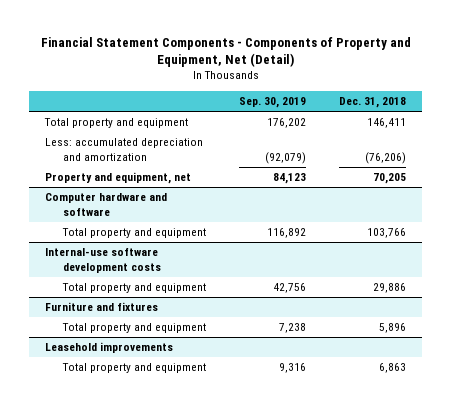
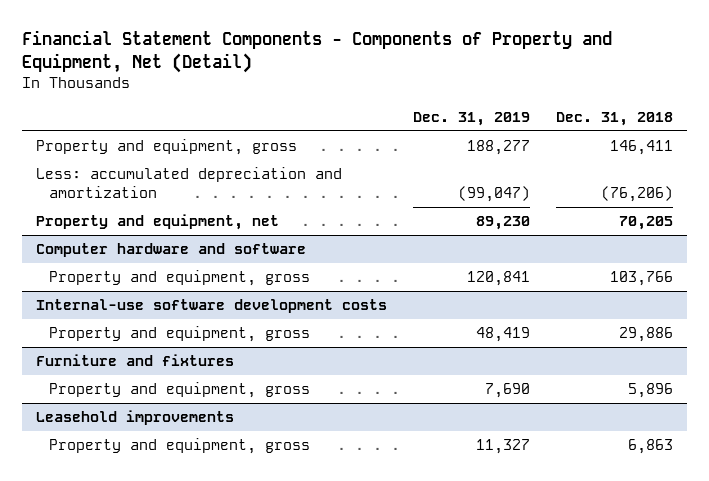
- | Sep. 30, 2019 | Dec. 31, 2018
+ | Dec. 31, 2019 | Dec. 31, 2018
- Total property and equipment | 176,202 | 146,411
+ Property and equipment, gross | 188,277 | 146,411
@ Computer hardware and software
- Total property and equipment | 116,892 | 103,766
+ Property and equipment, gross | 120,841 | 103,766
@ Internal-use software development costs
- Total property and equipment | 42,756 | 29,886
+ Property and equipment, gross | 48,419 | 29,886
@ Furniture and fixtures
- Total property and equipment | 7,238 | 5,896
+ Property and equipment, gross | 7,690 | 5,896
@ Leasehold improvements
- Total property and equipment | 9,316 | 6,863
+ Property and equipment, gross | 11,327 | 6,863

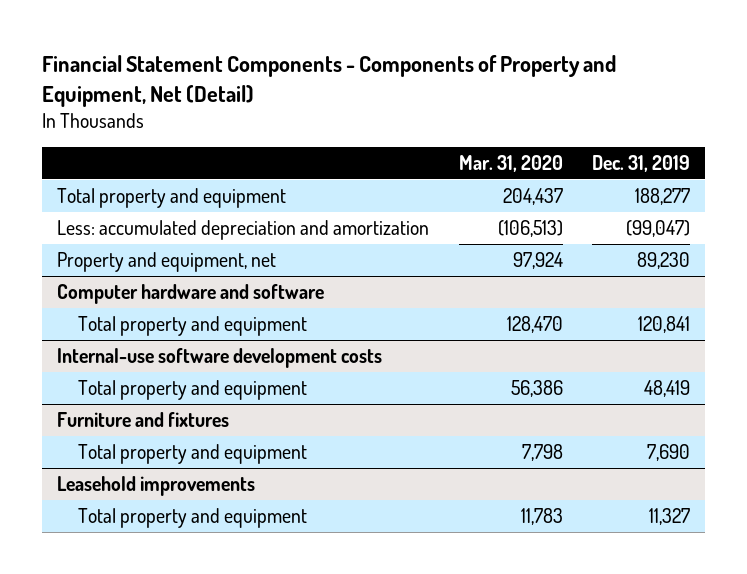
- | Dec. 31, 2019 | Dec. 31, 2018
+ | Mar. 31, 2020 | Dec. 31, 2019
- Property and equipment, gross | 188,277 | 146,411
+ Total property and equipment | 204,437 | 188,277
@ Computer hardware and software
- Property and equipment, gross | 120,841 | 103,766
+ Total property and equipment | 128,470 | 120,841
@ Internal-use software development costs
- Property and equipment, gross | 48,419 | 29,886
+ Total property and equipment | 56,386 | 48,419
@ Furniture and fixtures
- Property and equipment, gross | 7,690 | 5,896
+ Total property and equipment | 7,798 | 7,690
@ Leasehold improvements
- Property and equipment, gross | 11,327 | 6,863
+ Total property and equipment | 11,783 | 11,327

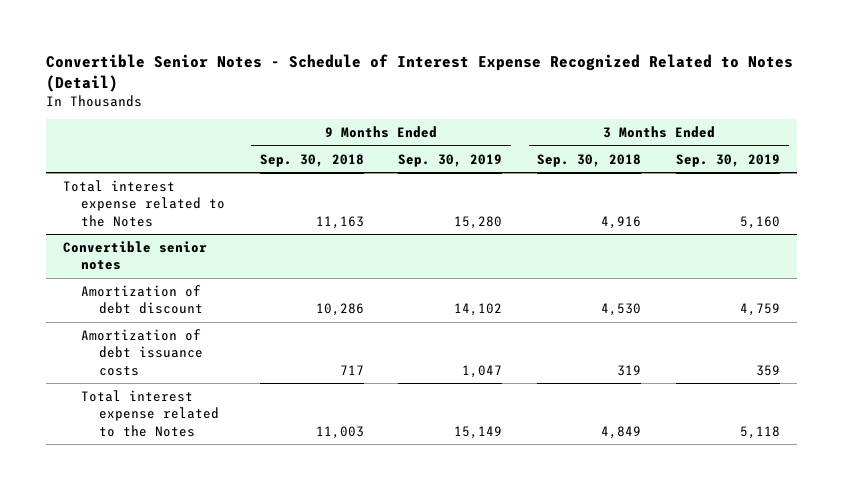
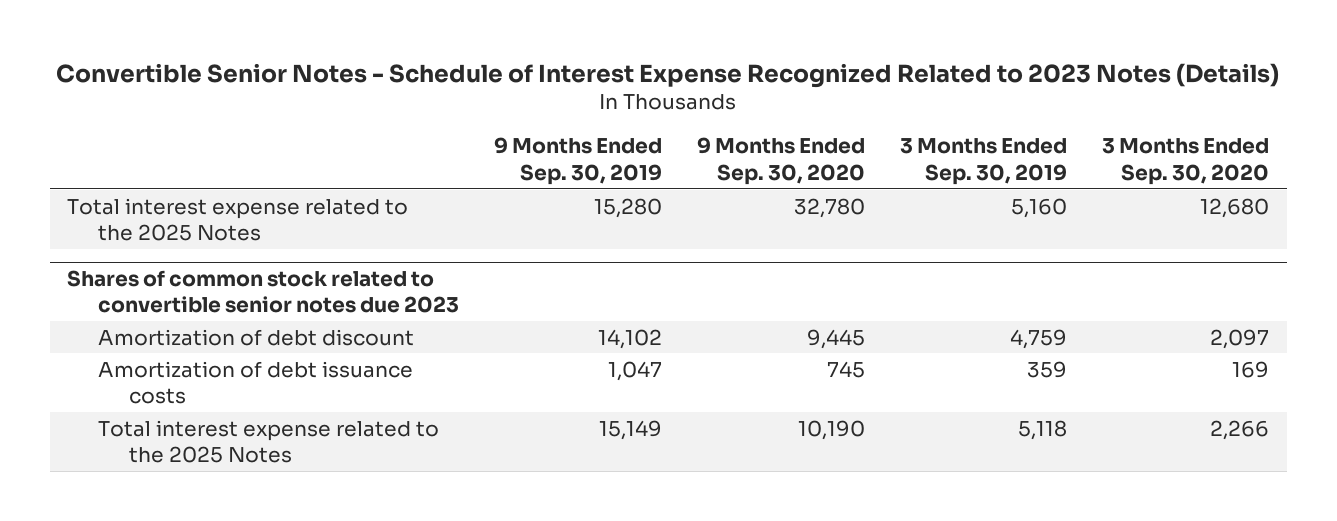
- Convertible Senior Notes - Schedule of Interest Expense Recognized Related to Notes (Detail)
+ Convertible Senior Notes - Schedule of Interest Expense Recognized Related to 2023 Notes (Details)
- | 9 Months Ended Sep. 30, 2018 | 9 Months Ended Sep. 30, 2019 | 3 Months Ended Sep. 30, 2018 | 3 Months Ended Sep. 30, 2019
+ | 9 Months Ended Sep. 30, 2019 | 9 Months Ended Sep. 30, 2020 | 3 Months Ended Sep. 30, 2019 | 3 Months Ended Sep. 30, 2020
- Total interest expense related to the Notes | 11,163 | 15,280 | 4,916 | 5,160
- Convertible senior notes
+ Total interest expense related to the 2025 Notes | 15,280 | 32,780 | 5,160 | 12,680
+ Shares of common stock related to convertible senior notes due 2023
- Total interest expense related to the Notes | 11,003 | 15,149 | 4,849 | 5,118
+ Total interest expense related to the 2025 Notes | 15,149 | 10,190 | 5,118 | 2,266

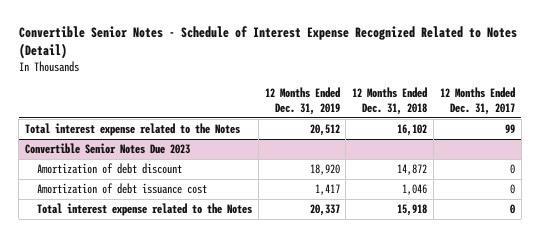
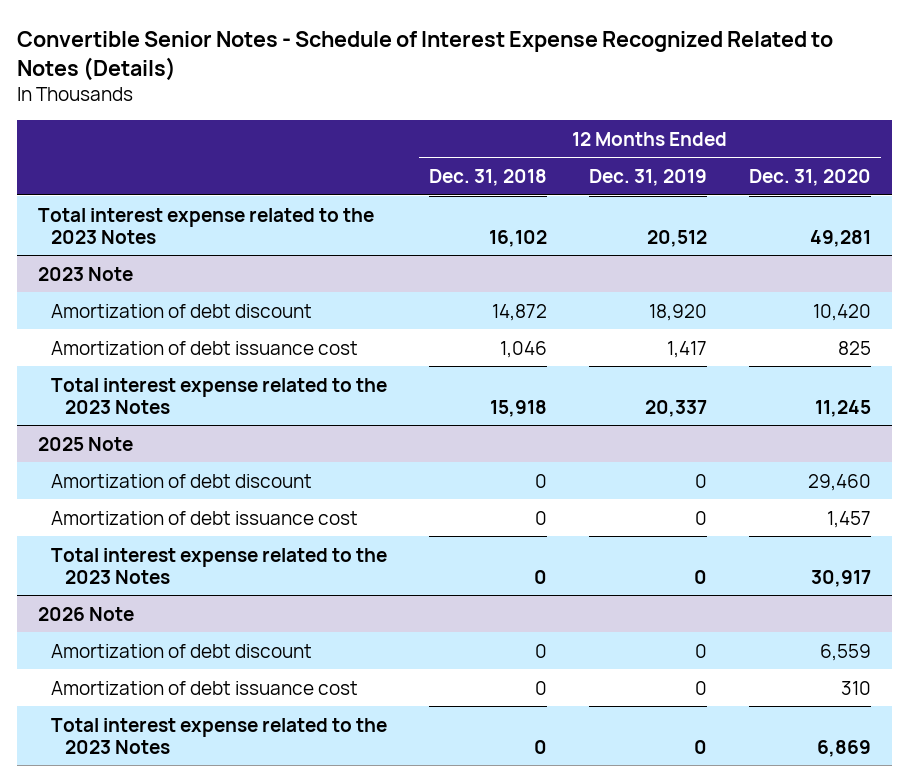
- Convertible Senior Notes - Schedule of Interest Expense Recognized Related to Notes (Detail)
+ Convertible Senior Notes - Schedule of Interest Expense Recognized Related to Notes (Details)
- | 12 Months Ended Dec. 31, 2019 | 12 Months Ended Dec. 31, 2018 | 12 Months Ended Dec. 31, 2017
+ | 12 Months Ended Dec. 31, 2018 | 12 Months Ended Dec. 31, 2019 | 12 Months Ended Dec. 31, 2020
- Total interest expense related to the Notes | 20,512 | 16,102 | 99
- Convertible Senior Notes Due 2023
+ Total interest expense related to the 2023 Notes | 16,102 | 20,512 | 49,281
+ 2023 Note
- Total interest expense related to the Notes | 20,337 | 15,918 | 0
+ Total interest expense related to the 2023 Notes | 15,918 | 20,337 | 11,245
+ 2025 Note
+ Amortization of debt discount | 0 | 0 | 29,460
+ Amortization of debt issuance cost | 0 | 0 | 1,457
+ Total interest expense related to the 2023 Notes | 0 | 0 | 30,917
+ 2026 Note
+ Amortization of debt discount | 0 | 0 | 6,559
+ Amortization of debt issuance cost | 0 | 0 | 310
+ Total interest expense related to the 2023 Notes | 0 | 0 | 6,869

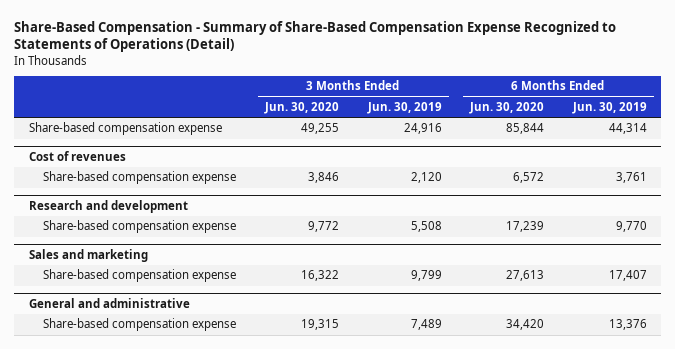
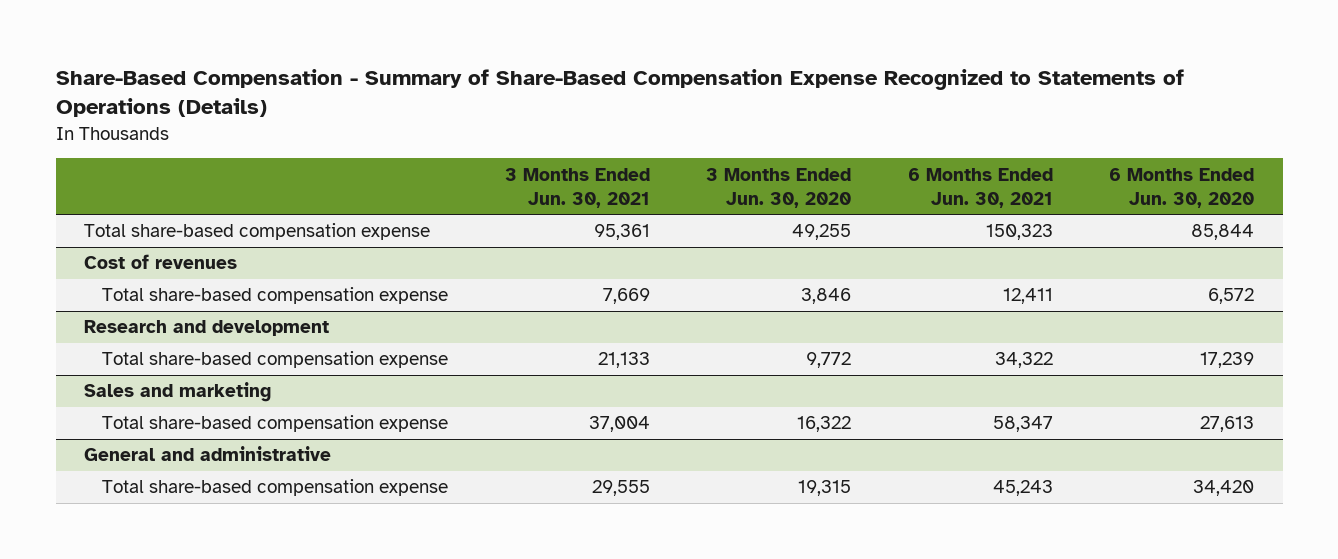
- Share-Based Compensation - Summary of Share-Based Compensation Expense Recognized to Statements of Operations (Detail)
+ Share-Based Compensation - Summary of Share-Based Compensation Expense Recognized to Statements of Operations (Details)
- | 3 Months Ended Jun. 30, 2020 | 3 Months Ended Jun. 30, 2019 | 6 Months Ended Jun. 30, 2020 | 6 Months Ended Jun. 30, 2019
+ | 3 Months Ended Jun. 30, 2021 | 3 Months Ended Jun. 30, 2020 | 6 Months Ended Jun. 30, 2021 | 6 Months Ended Jun. 30, 2020
- Share-based compensation expense | 49,255 | 24,916 | 85,844 | 44,314
+ Total share-based compensation expense | 95,361 | 49,255 | 150,323 | 85,844
@ Cost of revenues
- Share-based compensation expense | 3,846 | 2,120 | 6,572 | 3,761
+ Total share-based compensation expense | 7,669 | 3,846 | 12,411 | 6,572
@ Research and development
- Share-based compensation expense | 9,772 | 5,508 | 17,239 | 9,770
+ Total share-based compensation expense | 21,133 | 9,772 | 34,322 | 17,239
@ Sales and marketing
- Share-based compensation expense | 16,322 | 9,799 | 27,613 | 17,407
+ Total share-based compensation expense | 37,004 | 16,322 | 58,347 | 27,613
@ General and administrative
- Share-based compensation expense | 19,315 | 7,489 | 34,420 | 13,376
+ Total share-based compensation expense | 29,555 | 19,315 | 45,243 | 34,420

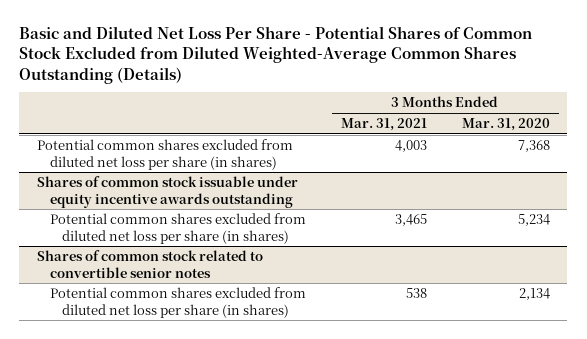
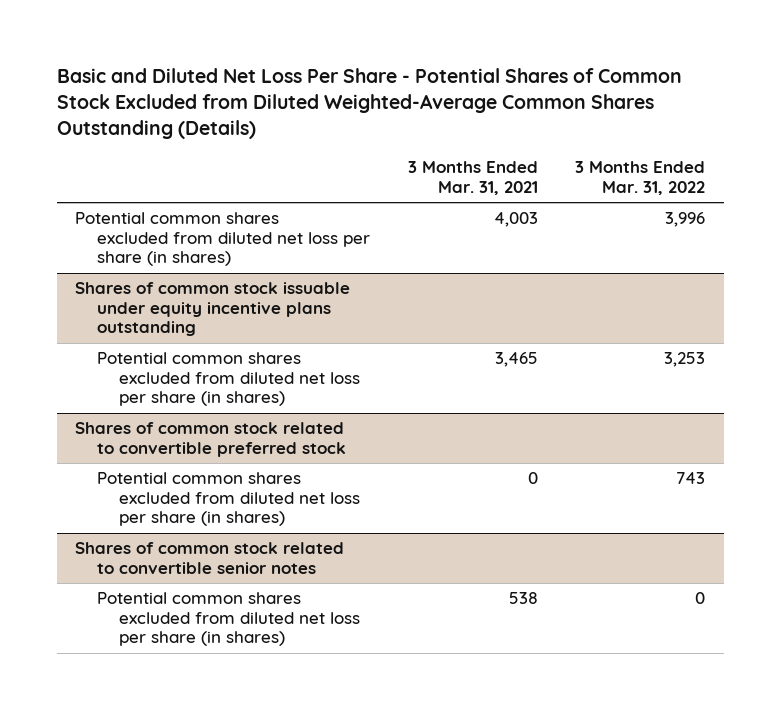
- | 3 Months Ended Mar. 31, 2021 | 3 Months Ended Mar. 31, 2020
+ | 3 Months Ended Mar. 31, 2021 | 3 Months Ended Mar. 31, 2022
- Shares of common stock issuable under equity incentive awards outstanding
+ Shares of common stock issuable under equity incentive plans outstanding
+ Shares of common stock related to convertible preferred stock
+ Potential common shares excluded from diluted net loss per share (in shares) | 0 | 743

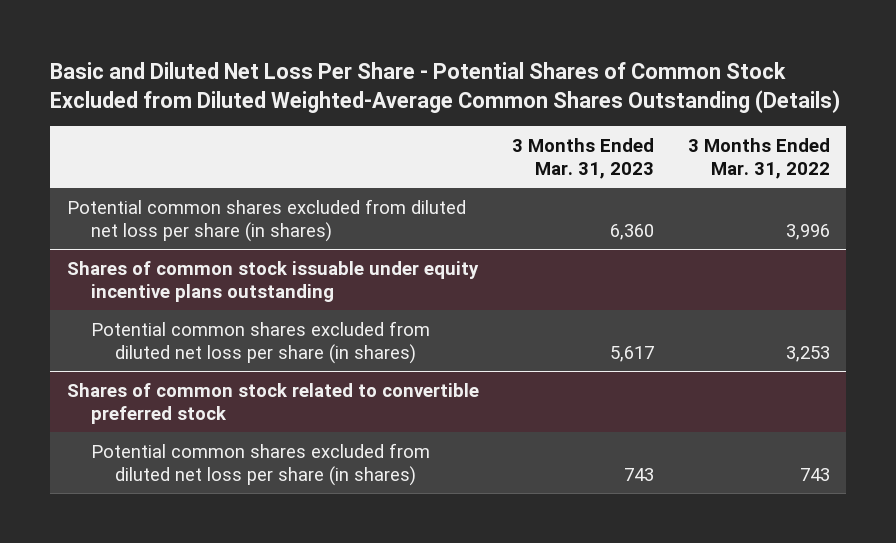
- | 3 Months Ended Mar. 31, 2021 | 3 Months Ended Mar. 31, 2022
+ | 3 Months Ended Mar. 31, 2023 | 3 Months Ended Mar. 31, 2022
- Shares of common stock related to convertible senior notes
- Potential common shares excluded from diluted net loss per share (in shares) | 538 | 0

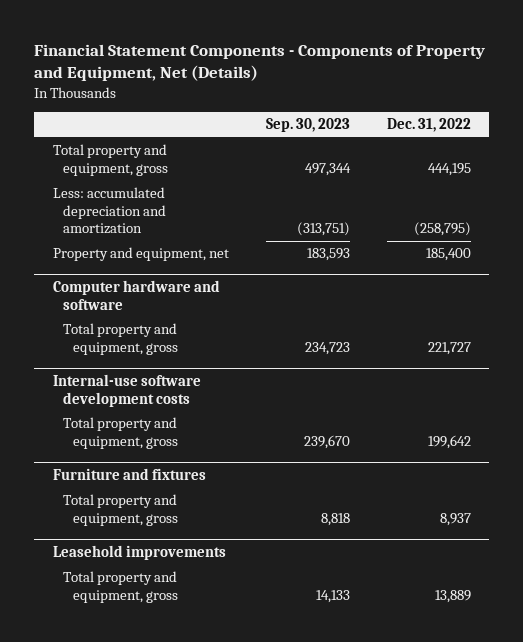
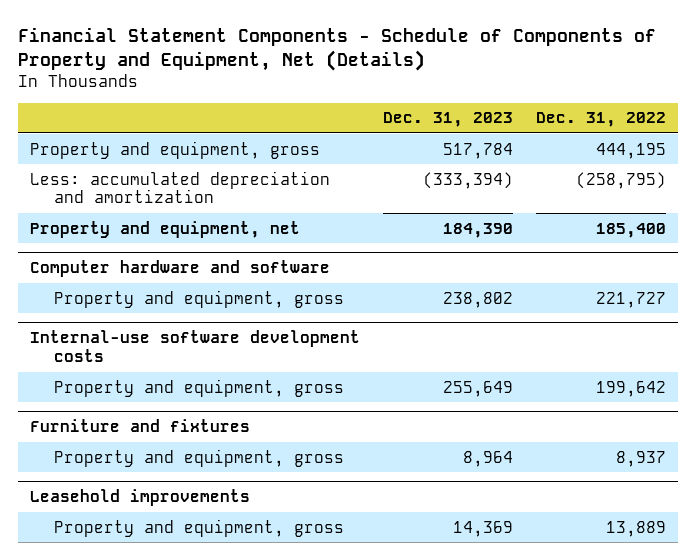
- Financial Statement Components - Components of Property and Equipment, Net (Details)
+ Financial Statement Components - Schedule of Components of Property and Equipment, Net (Details)
- | Sep. 30, 2023 | Dec. 31, 2022
+ | Dec. 31, 2023 | Dec. 31, 2022
- Total property and equipment, gross | 497,344 | 444,195
+ Property and equipment, gross | 517,784 | 444,195
@ Computer hardware and software
- Total property and equipment, gross | 234,723 | 221,727
+ Property and equipment, gross | 238,802 | 221,727
@ Internal-use software development costs
- Total property and equipment, gross | 239,670 | 199,642
+ Property and equipment, gross | 255,649 | 199,642
@ Furniture and fixtures
- Total property and equipment, gross | 8,818 | 8,937
+ Property and equipment, gross | 8,964 | 8,937
@ Leasehold improvements
- Total property and equipment, gross | 14,133 | 13,889
+ Property and equipment, gross | 14,369 | 13,889

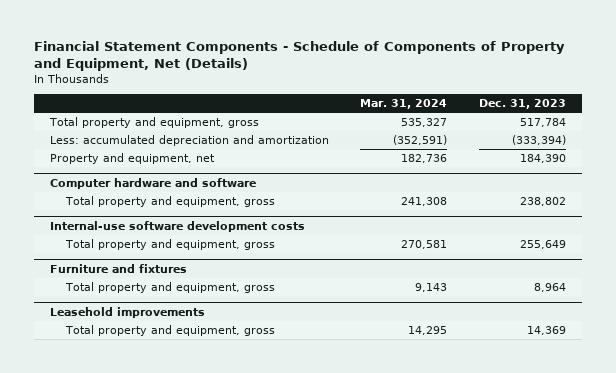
- | Dec. 31, 2023 | Dec. 31, 2022
+ | Mar. 31, 2024 | Dec. 31, 2023
- Property and equipment, gross | 517,784 | 444,195
+ Total property and equipment, gross | 535,327 | 517,784
@ Computer hardware and software
- Property and equipment, gross | 238,802 | 221,727
+ Total property and equipment, gross | 241,308 | 238,802
@ Internal-use software development costs
- Property and equipment, gross | 255,649 | 199,642
+ Total property and equipment, gross | 270,581 | 255,649
@ Furniture and fixtures
- Property and equipment, gross | 8,964 | 8,937
+ Total property and equipment, gross | 9,143 | 8,964
@ Leasehold improvements
- Property and equipment, gross | 14,369 | 13,889
+ Total property and equipment, gross | 14,295 | 14,369

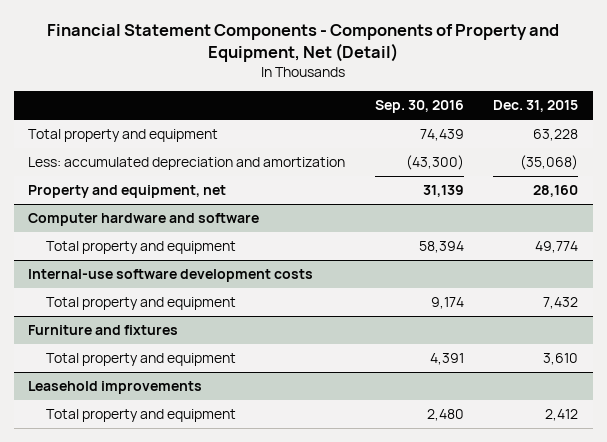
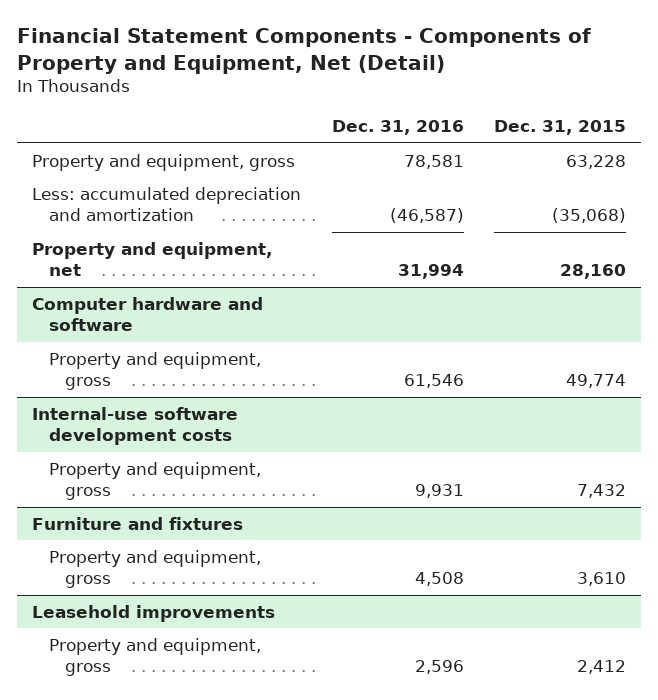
- | Sep. 30, 2016 | Dec. 31, 2015
+ | Dec. 31, 2016 | Dec. 31, 2015
- Total property and equipment | 74,439 | 63,228
+ Property and equipment, gross | 78,581 | 63,228
@ Computer hardware and software
- Total property and equipment | 58,394 | 49,774
+ Property and equipment, gross | 61,546 | 49,774
@ Internal-use software development costs
- Total property and equipment | 9,174 | 7,432
+ Property and equipment, gross | 9,931 | 7,432
@ Furniture and fixtures
- Total property and equipment | 4,391 | 3,610
+ Property and equipment, gross | 4,508 | 3,610
@ Leasehold improvements
- Total property and equipment | 2,480 | 2,412
+ Property and equipment, gross | 2,596 | 2,412

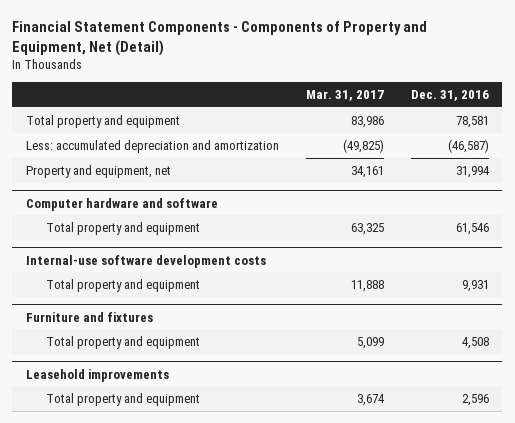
- | Dec. 31, 2016 | Dec. 31, 2015
+ | Mar. 31, 2017 | Dec. 31, 2016
- Property and equipment, gross | 78,581 | 63,228
+ Total property and equipment | 83,986 | 78,581
@ Computer hardware and software
- Property and equipment, gross | 61,546 | 49,774
+ Total property and equipment | 63,325 | 61,546
@ Internal-use software development costs
- Property and equipment, gross | 9,931 | 7,432
+ Total property and equipment | 11,888 | 9,931
@ Furniture and fixtures
- Property and equipment, gross | 4,508 | 3,610
+ Total property and equipment | 5,099 | 4,508
@ Leasehold improvements
- Property and equipment, gross | 2,596 | 2,412
+ Total property and equipment | 3,674 | 2,596

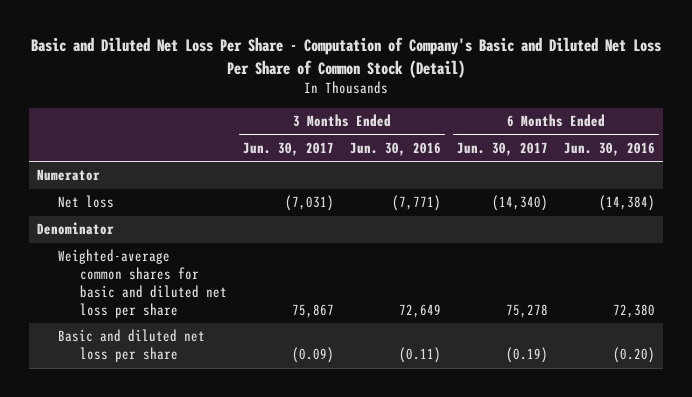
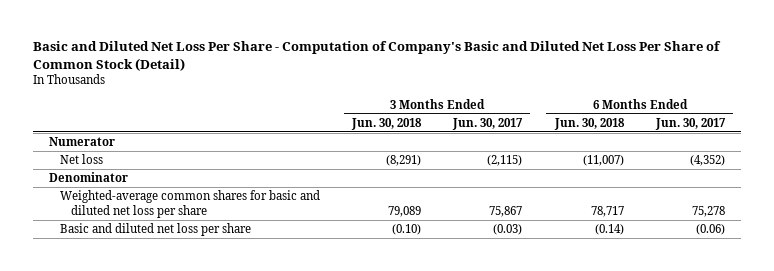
- | 3 Months Ended Jun. 30, 2017 | 3 Months Ended Jun. 30, 2016 | 6 Months Ended Jun. 30, 2017 | 6 Months Ended Jun. 30, 2016
+ | 3 Months Ended Jun. 30, 2018 | 3 Months Ended Jun. 30, 2017 | 6 Months Ended Jun. 30, 2018 | 6 Months Ended Jun. 30, 2017
- Net loss | (7,031) | (7,771) | (14,340) | (14,384)
+ Net loss | (8,291) | (2,115) | (11,007) | (4,352)
- Basic and diluted net loss per share | (0.09) | (0.11) | (0.19) | (0.20)
+ Basic and diluted net loss per share | (0.10) | (0.03) | (0.14) | (0.06)

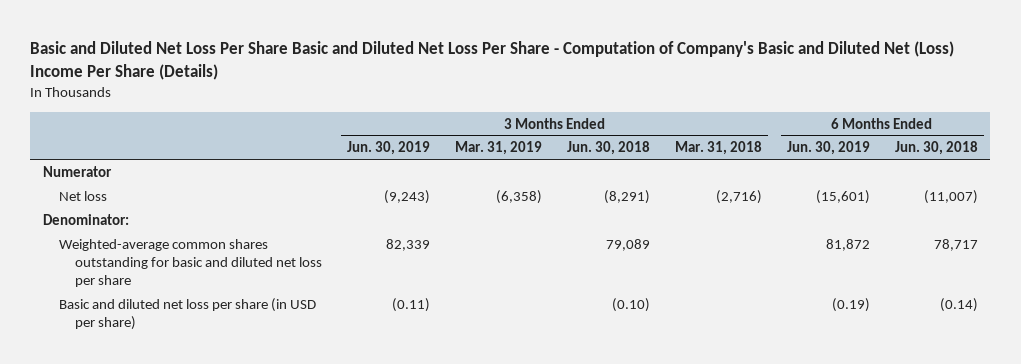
- Basic and Diluted Net Loss Per Share - Computation of Company's Basic and Diluted Net Loss Per Share of Common Stock (Detail)
+ Basic and Diluted Net Loss Per Share Basic and Diluted Net Loss Per Share - Computation of Company's Basic and Diluted Net (Loss) Income Per Share (Details)
- | 3 Months Ended Jun. 30, 2018 | 3 Months Ended Jun. 30, 2017 | 6 Months Ended Jun. 30, 2018 | 6 Months Ended Jun. 30, 2017
+ | 3 Months Ended Jun. 30, 2019 | 3 Months Ended Mar. 31, 2019 | 3 Months Ended Jun. 30, 2018 | 3 Months Ended Mar. 31, 2018 | 6 Months Ended Jun. 30, 2019 | 6 Months Ended Jun. 30, 2018
- Denominator
- Weighted-average common shares for basic and diluted net loss per share | 79,089 | 75,867 | 78,717 | 75,278
- Basic and diluted net loss per share | (0.10) | (0.03) | (0.14) | (0.06)
+ Denominator:
+ Weighted-average common shares outstanding for basic and diluted net loss per share | 82,339 | | 79,089 | | 81,872 | 78,717
+ Basic and diluted net loss per share (in USD per share) | (0.11) | | (0.10) | | (0.19) | (0.14)

